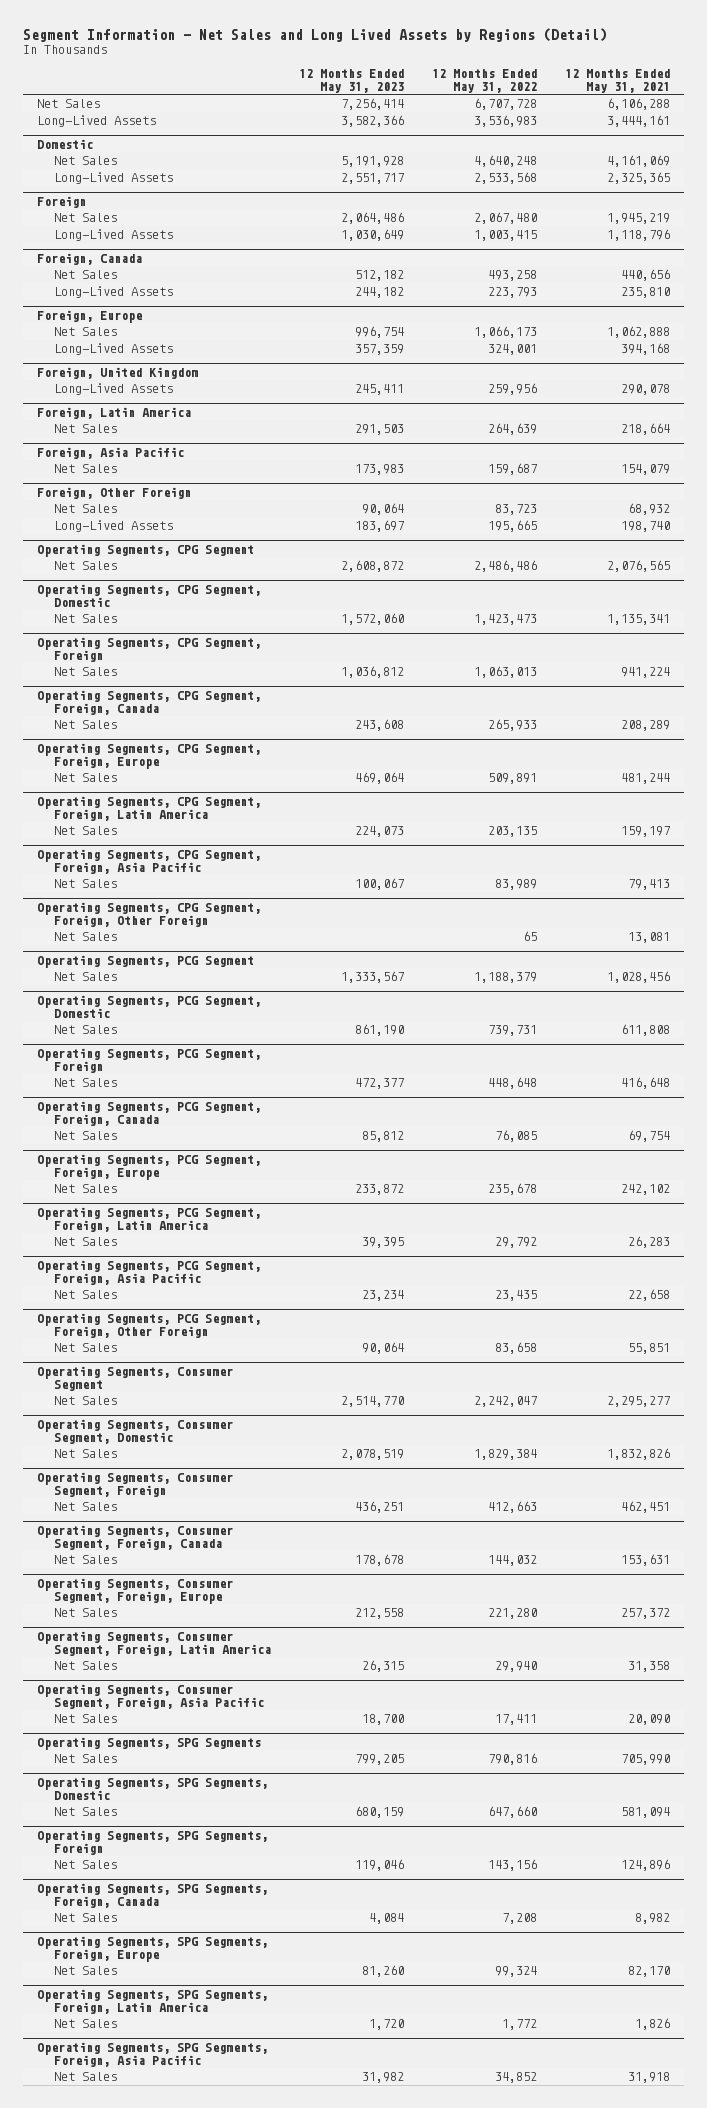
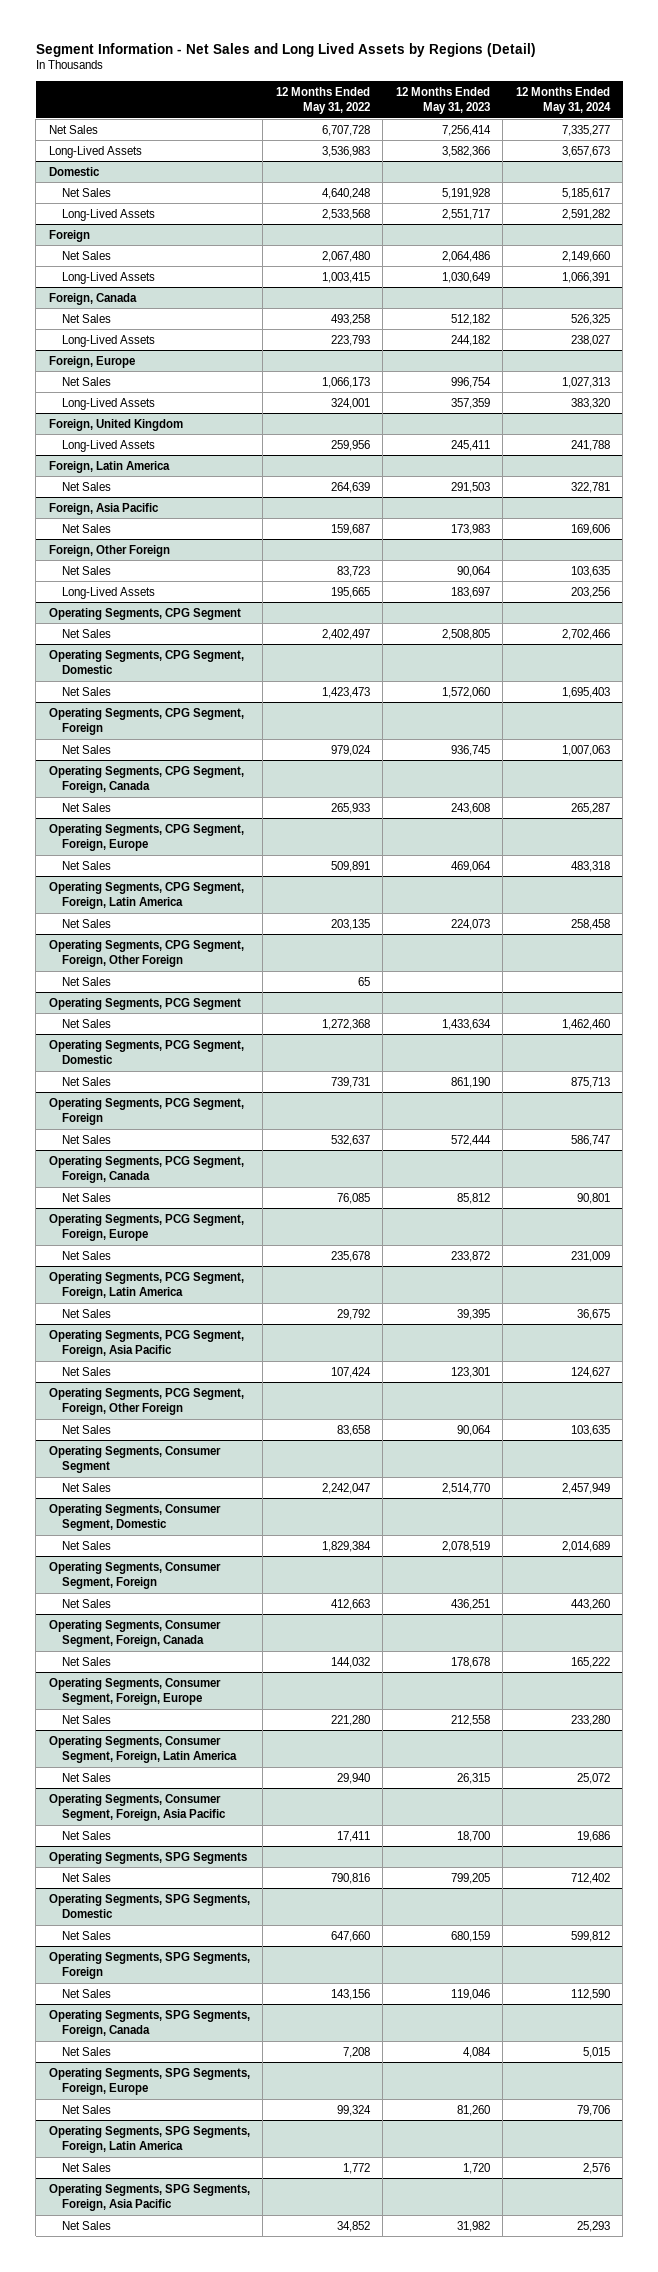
- | 12 Months Ended May 31, 2023 | 12 Months Ended May 31, 2022 | 12 Months Ended May 31, 2021
+ | 12 Months Ended May 31, 2022 | 12 Months Ended May 31, 2023 | 12 Months Ended May 31, 2024
@ Operating Segments, CPG Segment
- Net Sales | 2,608,872 | 2,486,486 | 2,076,565
+ Net Sales | 2,402,497 | 2,508,805 | 2,702,466
@ Operating Segments, CPG Segment, Foreign
- Net Sales | 1,036,812 | 1,063,013 | 941,224
+ Net Sales | 979,024 | 936,745 | 1,007,063
- Operating Segments, CPG Segment, Foreign, Asia Pacific
- Net Sales | 100,067 | 83,989 | 79,413
@ Operating Segments, PCG Segment
- Net Sales | 1,333,567 | 1,188,379 | 1,028,456
+ Net Sales | 1,272,368 | 1,433,634 | 1,462,460
@ Operating Segments, PCG Segment, Foreign
- Net Sales | 472,377 | 448,648 | 416,648
+ Net Sales | 532,637 | 572,444 | 586,747
@ Operating Segments, PCG Segment, Foreign, Asia Pacific
- Net Sales | 23,234 | 23,435 | 22,658
+ Net Sales | 107,424 | 123,301 | 124,627

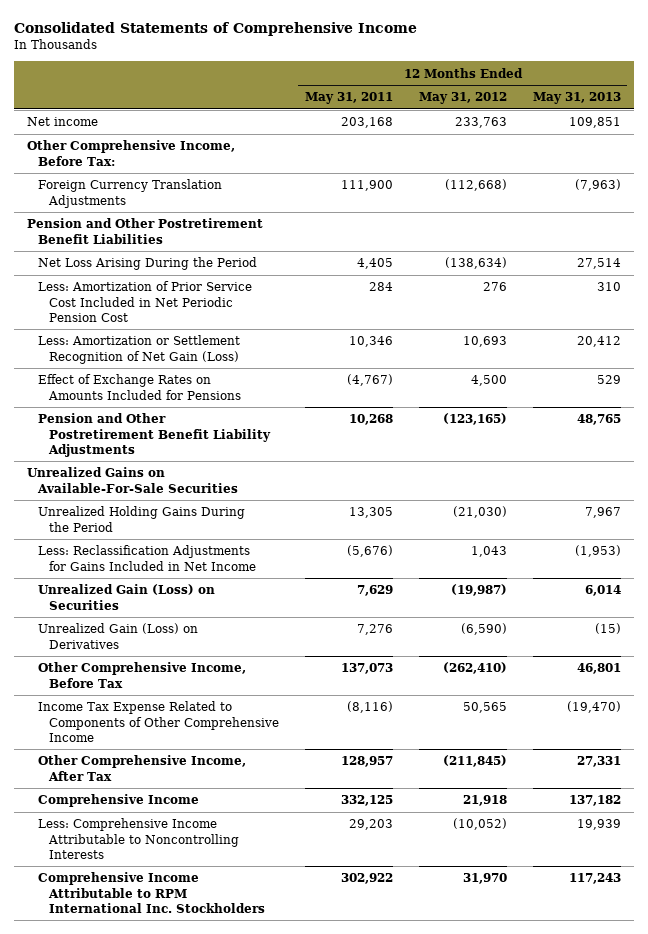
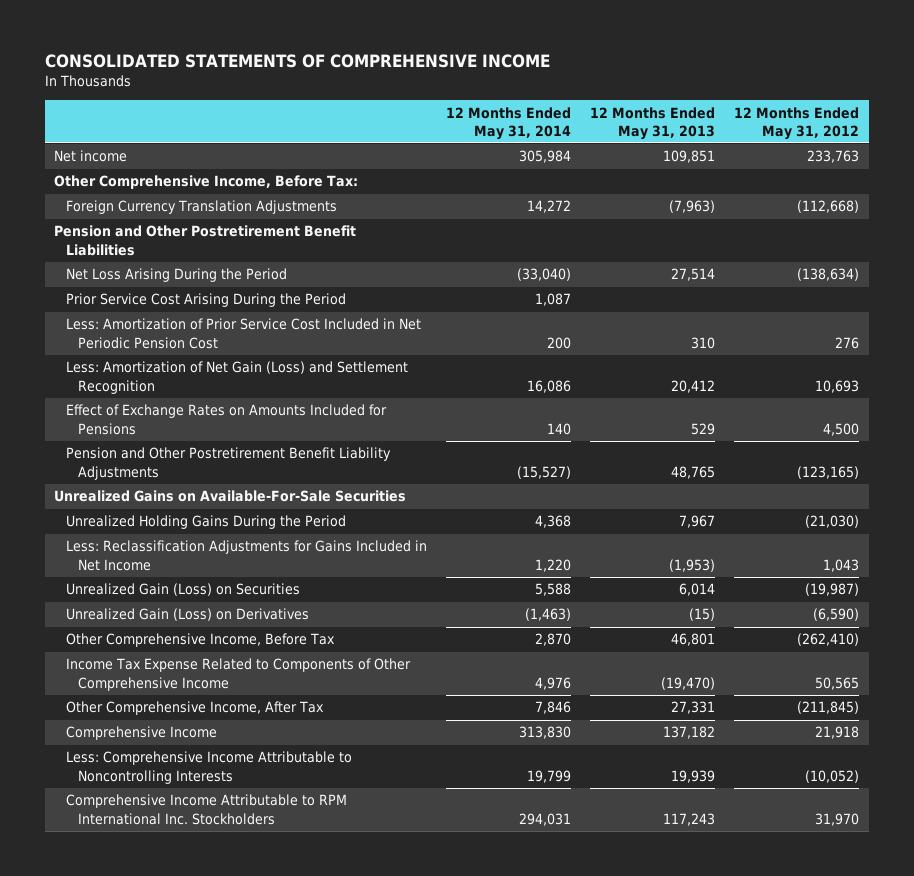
- Consolidated Statements of Comprehensive Income
+ CONSOLIDATED STATEMENTS OF COMPREHENSIVE INCOME
- | 12 Months Ended May 31, 2011 | 12 Months Ended May 31, 2012 | 12 Months Ended May 31, 2013
+ | 12 Months Ended May 31, 2014 | 12 Months Ended May 31, 2013 | 12 Months Ended May 31, 2012
+ Prior Service Cost Arising During the Period | 1,087 | |
- Less: Amortization or Settlement Recognition of Net Gain (Loss) | 10,346 | 10,693 | 20,412
+ Less: Amortization of Net Gain (Loss) and Settlement Recognition | 16,086 | 20,412 | 10,693

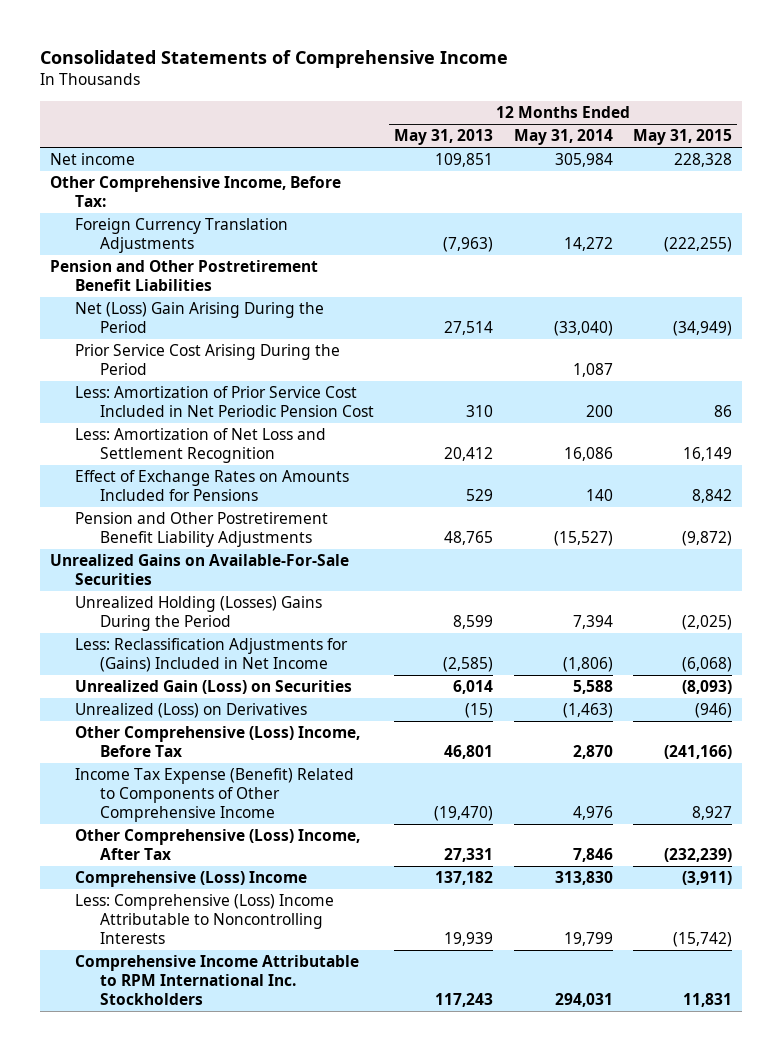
- CONSOLIDATED STATEMENTS OF COMPREHENSIVE INCOME
+ Consolidated Statements of Comprehensive Income
- | 12 Months Ended May 31, 2014 | 12 Months Ended May 31, 2013 | 12 Months Ended May 31, 2012
+ | 12 Months Ended May 31, 2013 | 12 Months Ended May 31, 2014 | 12 Months Ended May 31, 2015
- Net Loss Arising During the Period | (33,040) | 27,514 | (138,634)
+ Net (Loss) Gain Arising During the Period | 27,514 | (33,040) | (34,949)
- Less: Amortization of Net Gain (Loss) and Settlement Recognition | 16,086 | 20,412 | 10,693
+ Less: Amortization of Net Loss and Settlement Recognition | 20,412 | 16,086 | 16,149
- Unrealized Holding Gains During the Period | 4,368 | 7,967 | (21,030)
- Less: Reclassification Adjustments for Gains Included in Net Income | 1,220 | (1,953) | 1,043
+ Unrealized Holding (Losses) Gains During the Period | 8,599 | 7,394 | (2,025)
+ Less: Reclassification Adjustments for (Gains) Included in Net Income | (2,585) | (1,806) | (6,068)
- Unrealized Gain (Loss) on Derivatives | (1,463) | (15) | (6,590)
- Other Comprehensive Income, Before Tax | 2,870 | 46,801 | (262,410)
- Income Tax Expense Related to Components of Other Comprehensive Income | 4,976 | (19,470) | 50,565
- Other Comprehensive Income, After Tax | 7,846 | 27,331 | (211,845)
- Comprehensive Income | 313,830 | 137,182 | 21,918
- Less: Comprehensive Income Attributable to Noncontrolling Interests | 19,799 | 19,939 | (10,052)
+ Unrealized (Loss) on Derivatives | (15) | (1,463) | (946)
+ Other Comprehensive (Loss) Income, Before Tax | 46,801 | 2,870 | (241,166)
+ Income Tax Expense (Benefit) Related to Components of Other Comprehensive Income | (19,470) | 4,976 | 8,927
+ Other Comprehensive (Loss) Income, After Tax | 27,331 | 7,846 | (232,239)
+ Comprehensive (Loss) Income | 137,182 | 313,830 | (3,911)
+ Less: Comprehensive (Loss) Income Attributable to Noncontrolling Interests | 19,939 | 19,799 | (15,742)

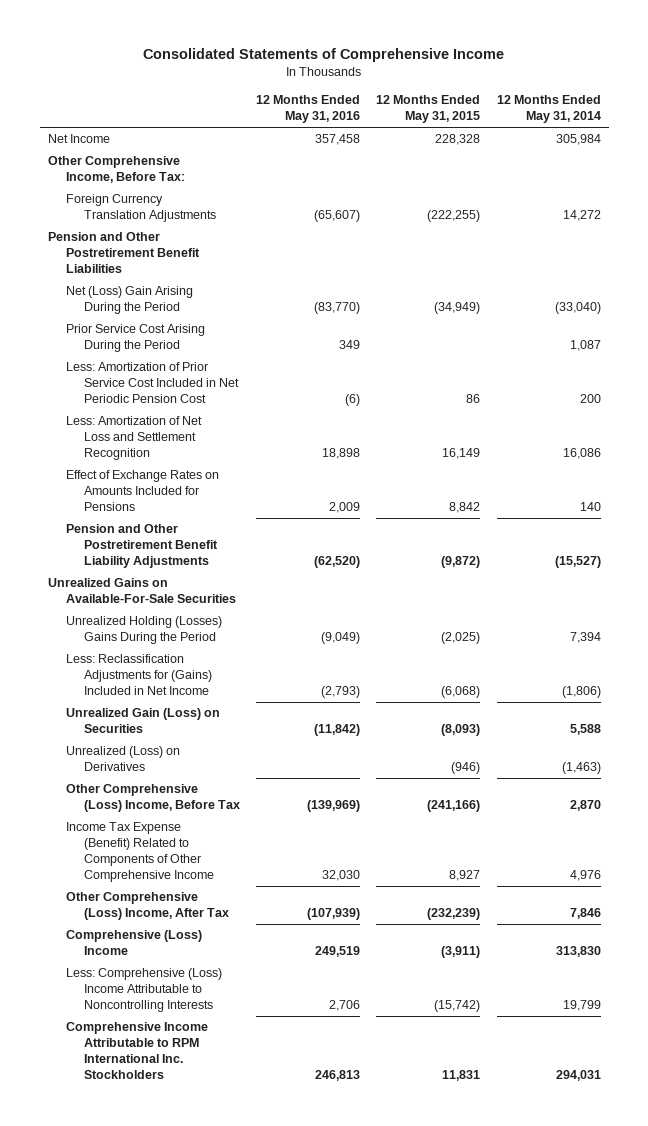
- | 12 Months Ended May 31, 2013 | 12 Months Ended May 31, 2014 | 12 Months Ended May 31, 2015
+ | 12 Months Ended May 31, 2016 | 12 Months Ended May 31, 2015 | 12 Months Ended May 31, 2014
- Net income | 109,851 | 305,984 | 228,328
+ Net Income | 357,458 | 228,328 | 305,984

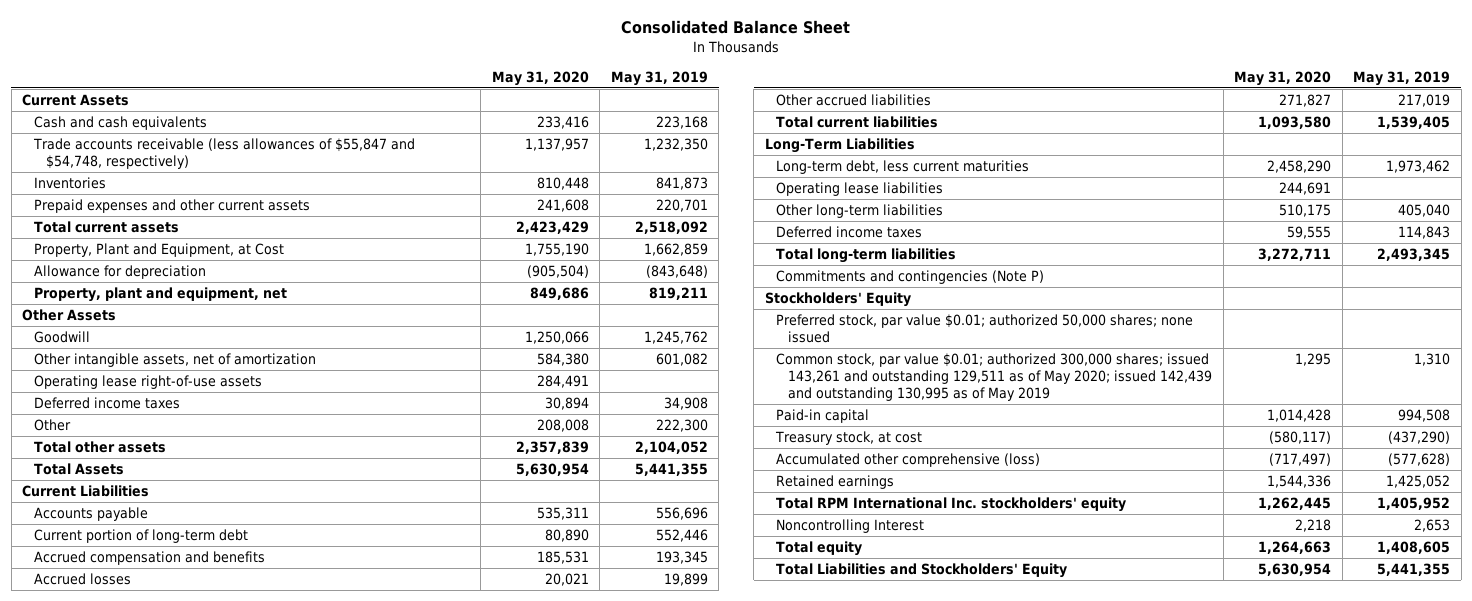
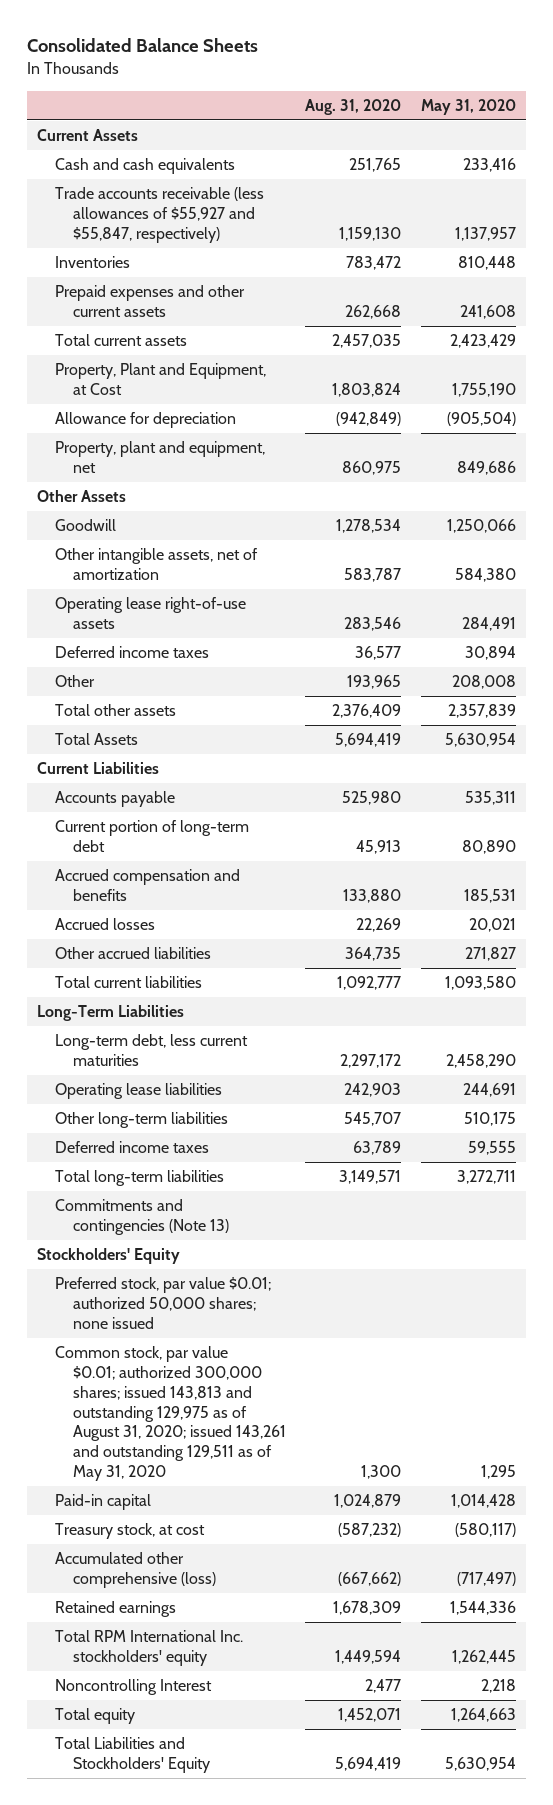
- Consolidated Balance Sheet
+ Consolidated Balance Sheets
- | May 31, 2020 | May 31, 2019
+ | Aug. 31, 2020 | May 31, 2020
- Trade accounts receivable (less allowances of $55,847 and $54,748, respectively) | 1,137,957 | 1,232,350
+ Trade accounts receivable (less allowances of $55,927 and $55,847, respectively) | 1,159,130 | 1,137,957
- Commitments and contingencies (Note P)
+ Commitments and contingencies (Note 13)
- Common stock, par value $0.01; authorized 300,000 shares; issued 143,261 and outstanding 129,511 as of May 2020; issued 142,439 and outstanding 130,995 as of May 2019 | 1,295 | 1,310
+ Common stock, par value $0.01; authorized 300,000 shares; issued 143,813 and outstanding 129,975 as of August 31, 2020; issued 143,261 and outstanding 129,511 as of May 31, 2020 | 1,300 | 1,295

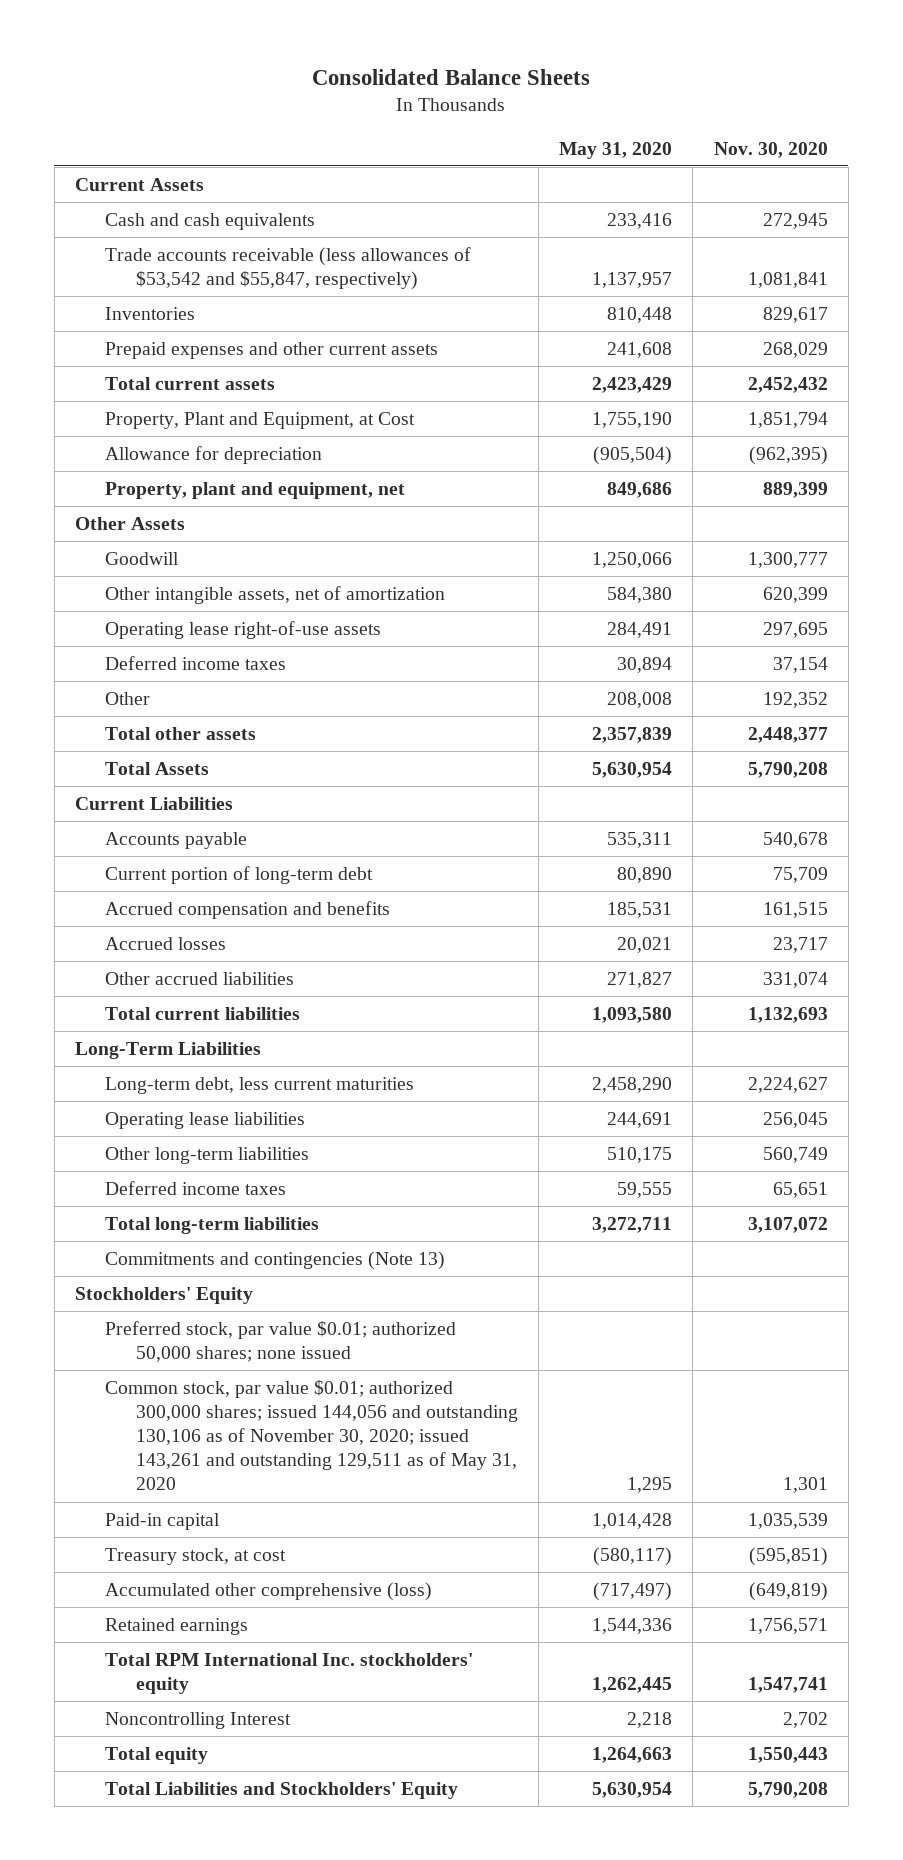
- | Aug. 31, 2020 | May 31, 2020
+ | May 31, 2020 | Nov. 30, 2020
- Trade accounts receivable (less allowances of $55,927 and $55,847, respectively) | 1,159,130 | 1,137,957
+ Trade accounts receivable (less allowances of $53,542 and $55,847, respectively) | 1,137,957 | 1,081,841
- Common stock, par value $0.01; authorized 300,000 shares; issued 143,813 and outstanding 129,975 as of August 31, 2020; issued 143,261 and outstanding 129,511 as of May 31, 2020 | 1,300 | 1,295
+ Common stock, par value $0.01; authorized 300,000 shares; issued 144,056 and outstanding 130,106 as of November 30, 2020; issued 143,261 and outstanding 129,511 as of May 31, 2020 | 1,295 | 1,301

